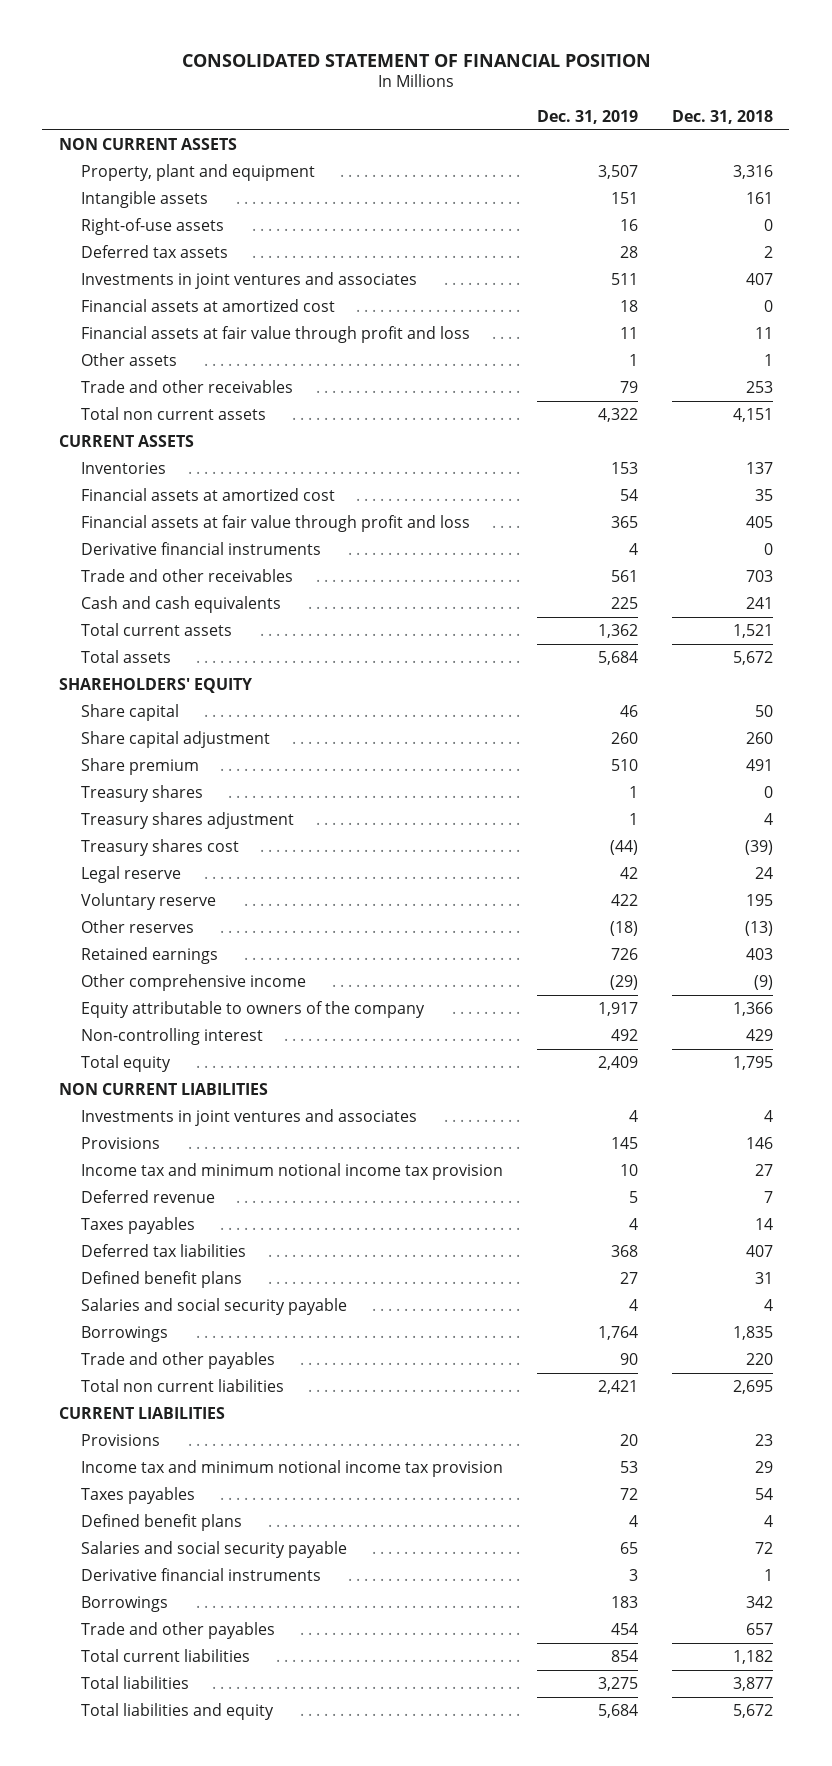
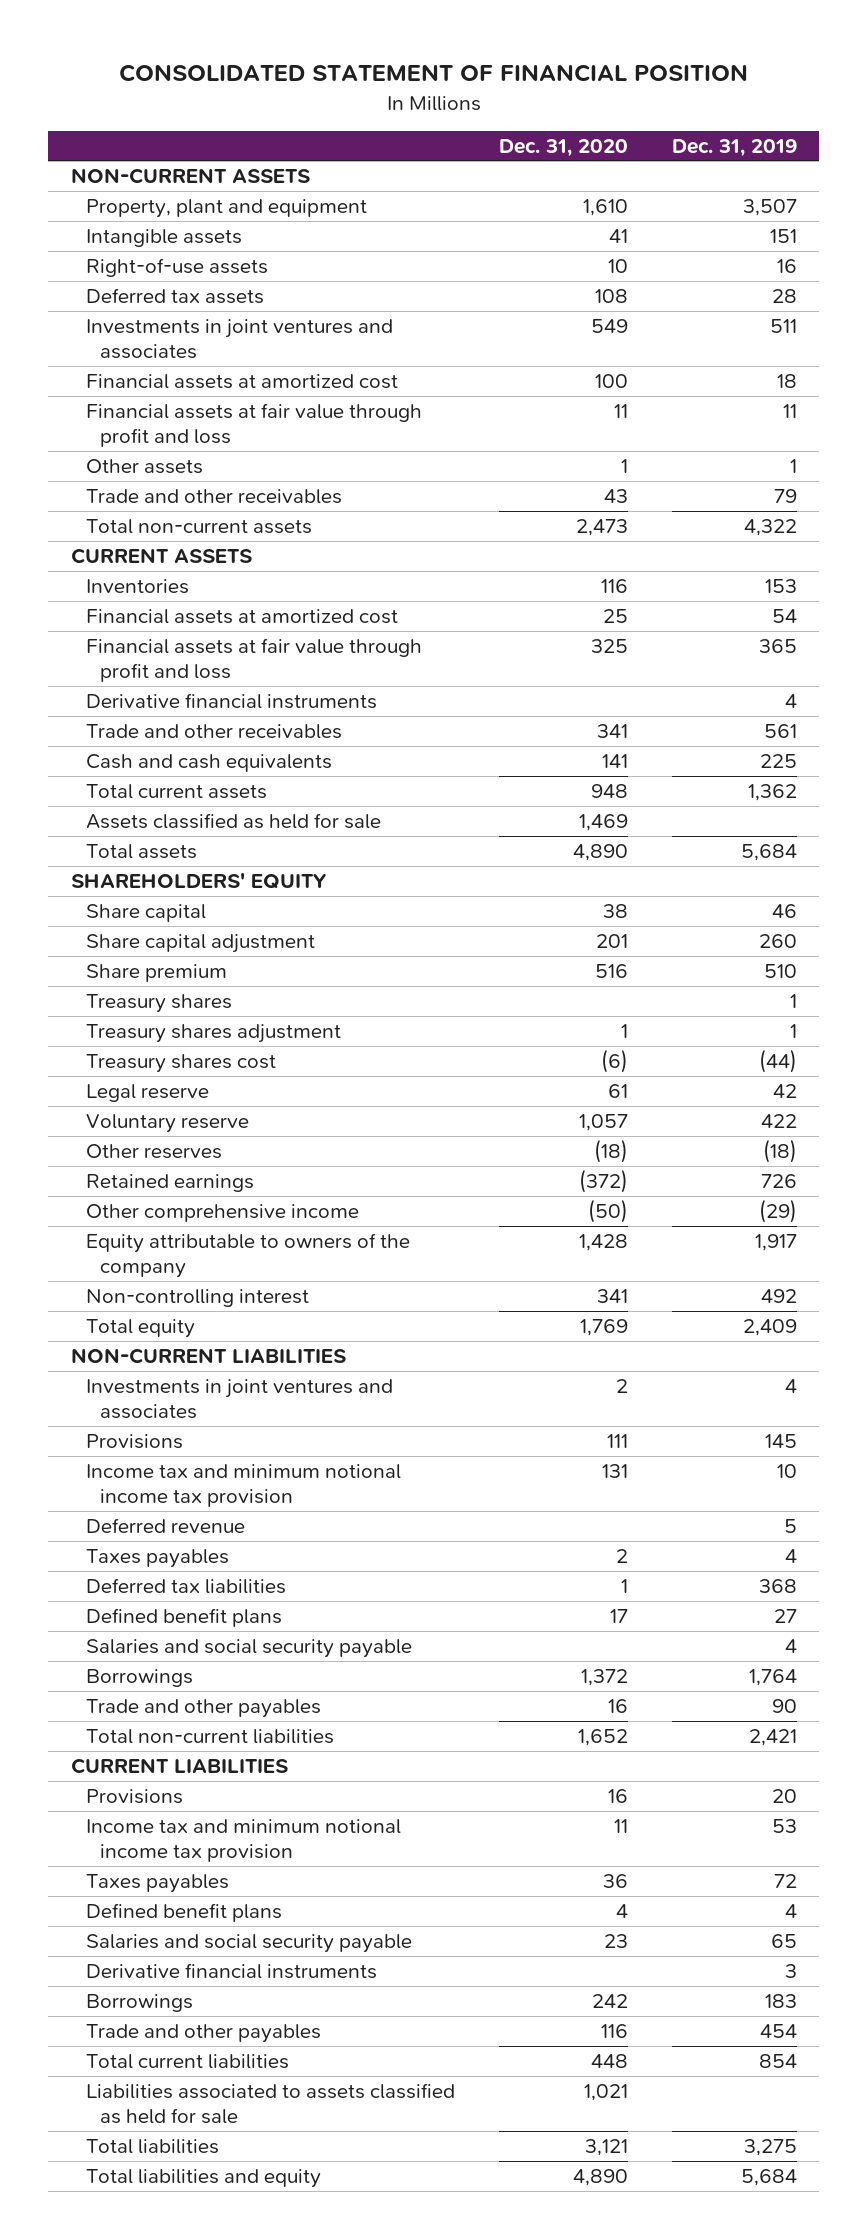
- | Dec. 31, 2019 | Dec. 31, 2018
+ | Dec. 31, 2020 | Dec. 31, 2019
- NON CURRENT ASSETS
+ NON-CURRENT ASSETS
- Total non current assets | 4,322 | 4,151
+ Total non-current assets | 2,473 | 4,322
+ Assets classified as held for sale | 1,469 |
- NON CURRENT LIABILITIES
+ NON-CURRENT LIABILITIES
- Total non current liabilities | 2,421 | 2,695
+ Total non-current liabilities | 1,652 | 2,421
+ Liabilities associated to assets classified as held for sale | 1,021 |

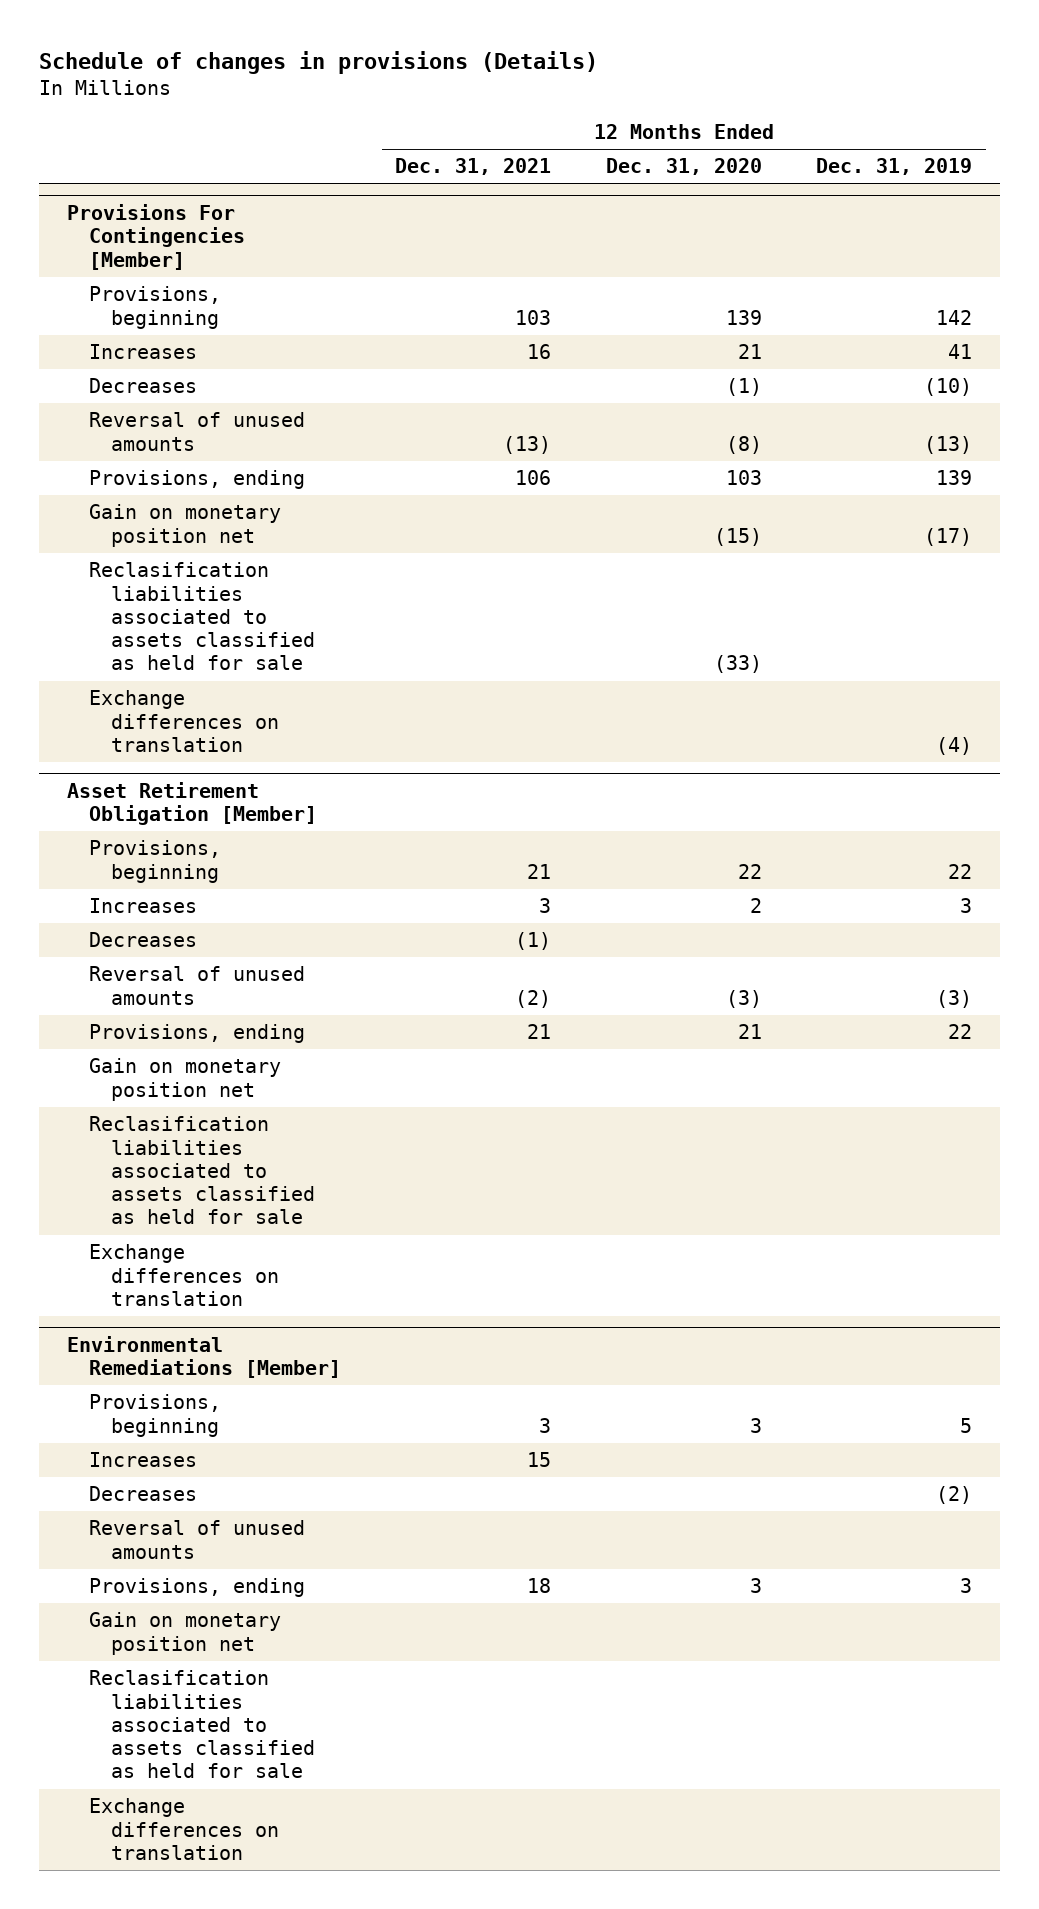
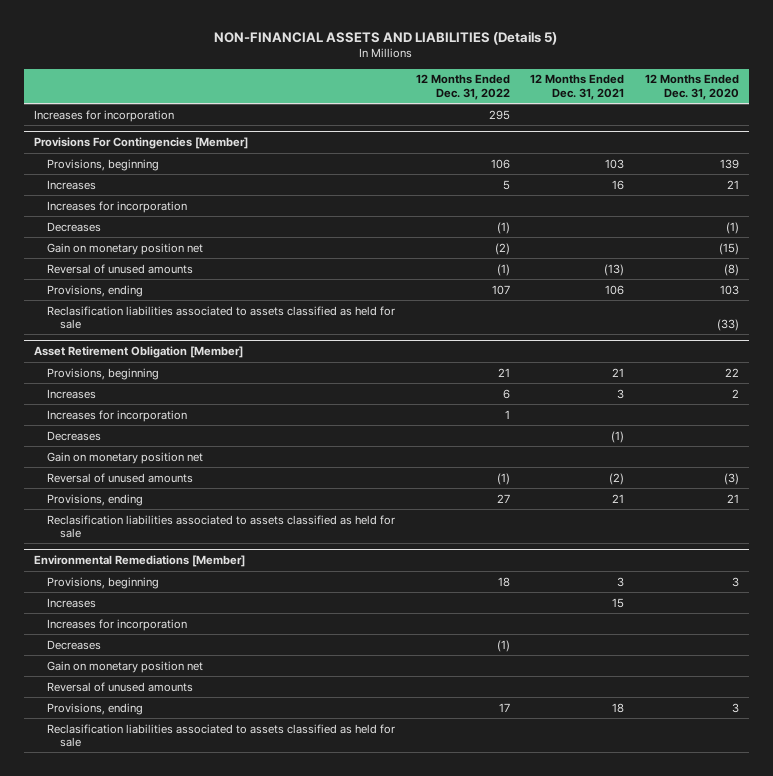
- Schedule of changes in provisions (Details)
+ NON-FINANCIAL ASSETS AND LIABILITIES (Details 5)
- | 12 Months Ended Dec. 31, 2021 | 12 Months Ended Dec. 31, 2020 | 12 Months Ended Dec. 31, 2019
+ | 12 Months Ended Dec. 31, 2022 | 12 Months Ended Dec. 31, 2021 | 12 Months Ended Dec. 31, 2020
+ Increases for incorporation | 295 | |
@ Provisions For Contingencies [Member]
+ Increases for incorporation
moved up: Gain on monetary position net | (2) | | (15)
- Exchange differences on translation | | | (4)
@ Asset Retirement Obligation [Member]
+ Increases for incorporation | 1 | |
moved up: Gain on monetary position net
- Exchange differences on translation
@ Environmental Remediations [Member]
+ Increases for incorporation
moved up: Gain on monetary position net
- Exchange differences on translation

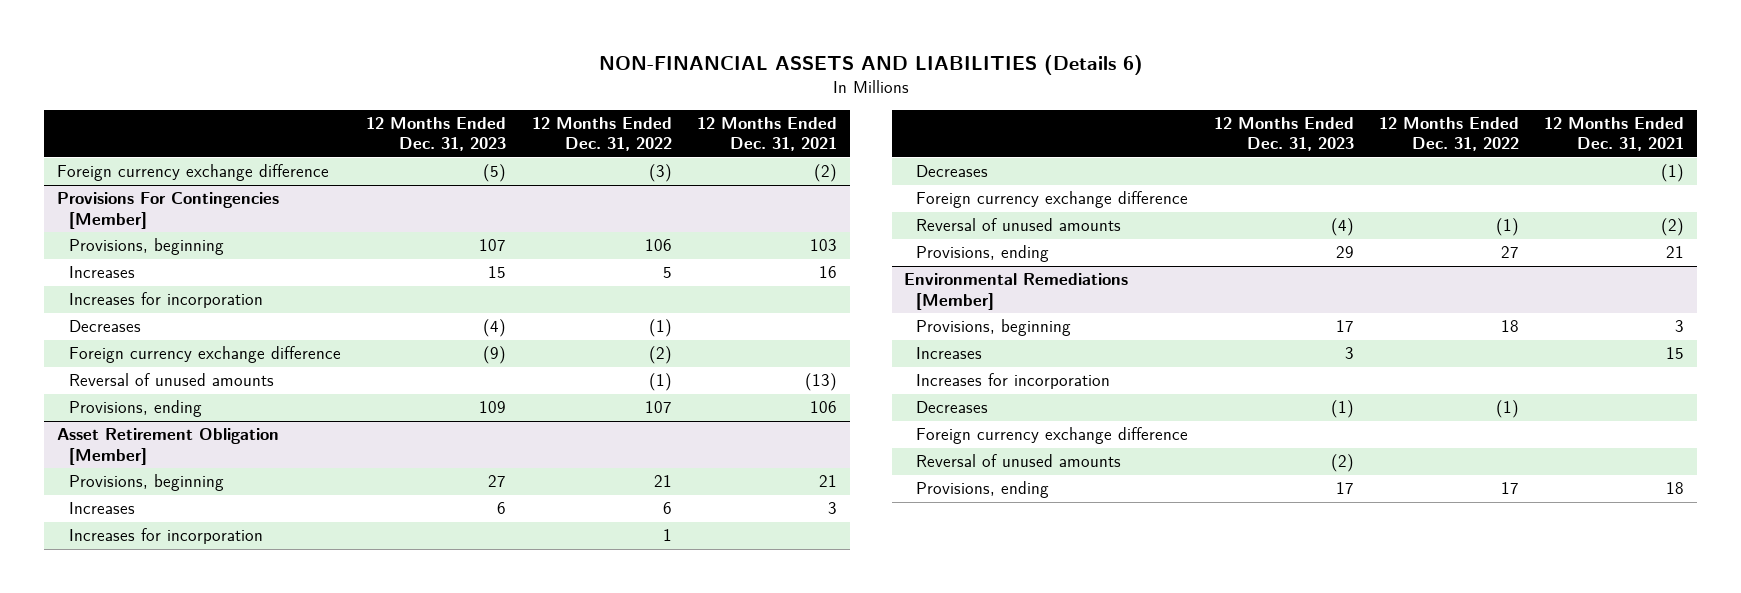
- NON-FINANCIAL ASSETS AND LIABILITIES (Details 5)
+ NON-FINANCIAL ASSETS AND LIABILITIES (Details 6)
- | 12 Months Ended Dec. 31, 2022 | 12 Months Ended Dec. 31, 2021 | 12 Months Ended Dec. 31, 2020
+ | 12 Months Ended Dec. 31, 2023 | 12 Months Ended Dec. 31, 2022 | 12 Months Ended Dec. 31, 2021
- Increases for incorporation | 295 | |
+ Foreign currency exchange difference | (5) | (3) | (2)
@ Provisions For Contingencies [Member]
- Gain on monetary position net | (2) | | (15)
+ Foreign currency exchange difference | (9) | (2) |
- Reclasification liabilities associated to assets classified as held for sale | | | (33)
@ Asset Retirement Obligation [Member]
- Gain on monetary position net
+ Foreign currency exchange difference
- Reclasification liabilities associated to assets classified as held for sale
@ Environmental Remediations [Member]
- Gain on monetary position net
+ Foreign currency exchange difference
- Reclasification liabilities associated to assets classified as held for sale

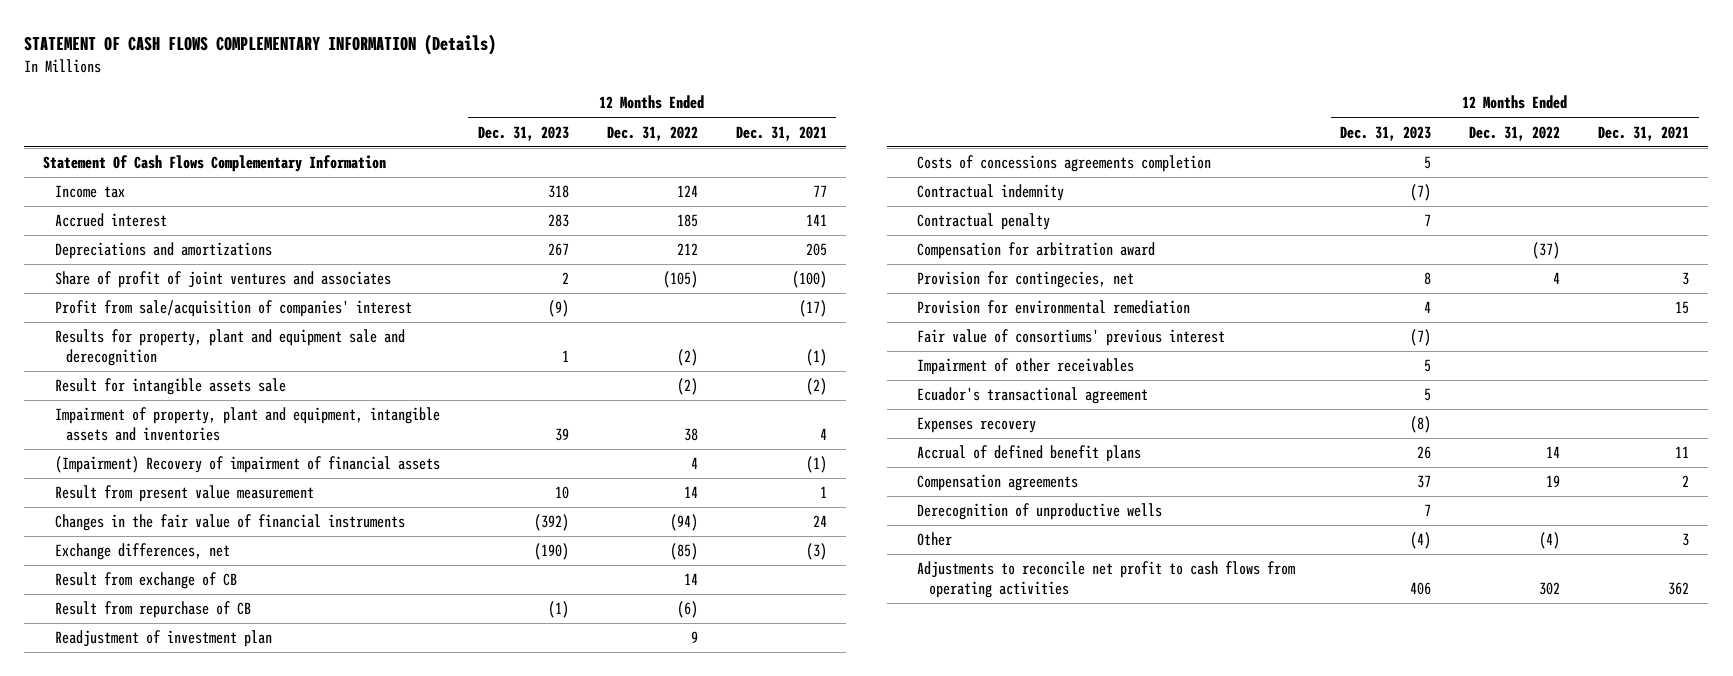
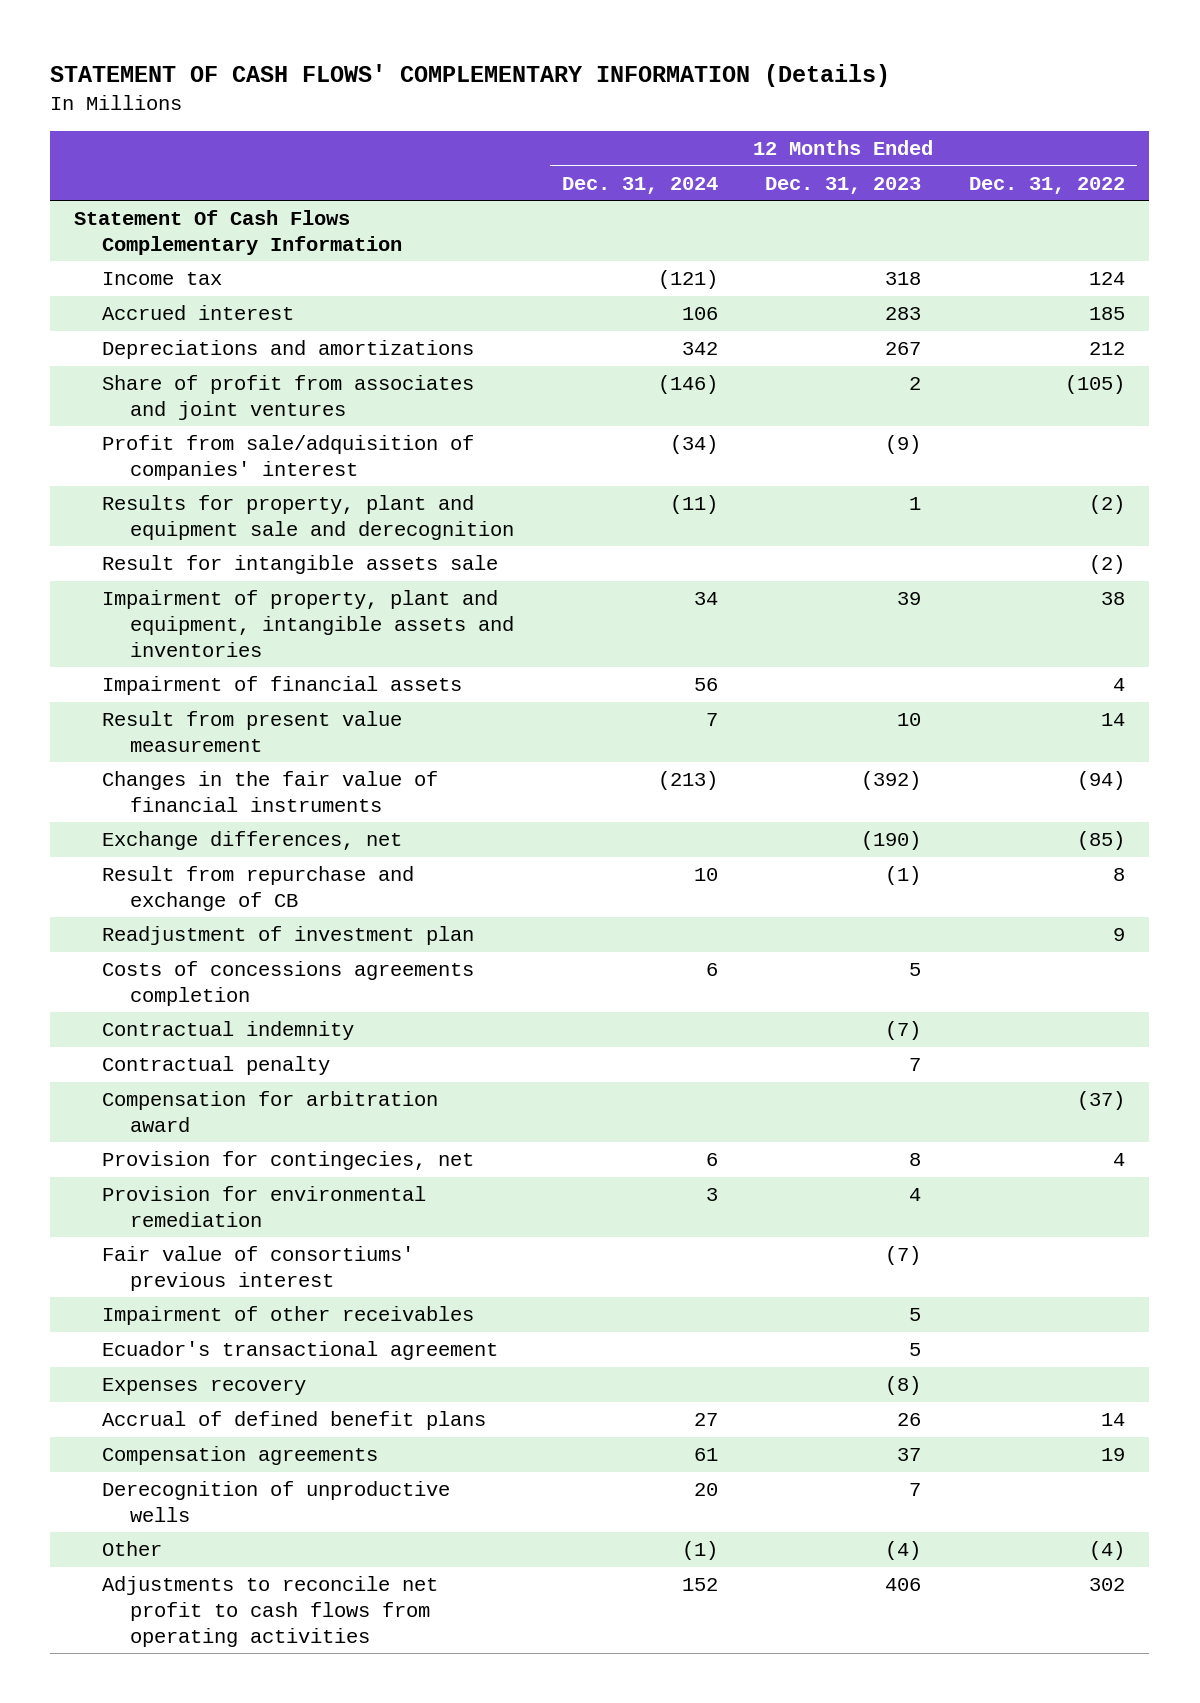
- STATEMENT OF CASH FLOWS COMPLEMENTARY INFORMATION (Details)
+ STATEMENT OF CASH FLOWS' COMPLEMENTARY INFORMATION (Details)
- | 12 Months Ended Dec. 31, 2023 | 12 Months Ended Dec. 31, 2022 | 12 Months Ended Dec. 31, 2021
+ | 12 Months Ended Dec. 31, 2024 | 12 Months Ended Dec. 31, 2023 | 12 Months Ended Dec. 31, 2022
- Share of profit of joint ventures and associates | 2 | (105) | (100)
- Profit from sale/acquisition of companies' interest | (9) | | (17)
+ Share of profit from associates and joint ventures | (146) | 2 | (105)
+ Profit from sale/adquisition of companies' interest | (34) | (9) |
- (Impairment) Recovery of impairment of financial assets | | 4 | (1)
+ Impairment of financial assets | 56 | | 4
- Result from exchange of CB | | 14 |
- Result from repurchase of CB | (1) | (6) |
+ Result from repurchase and exchange of CB | 10 | (1) | 8

